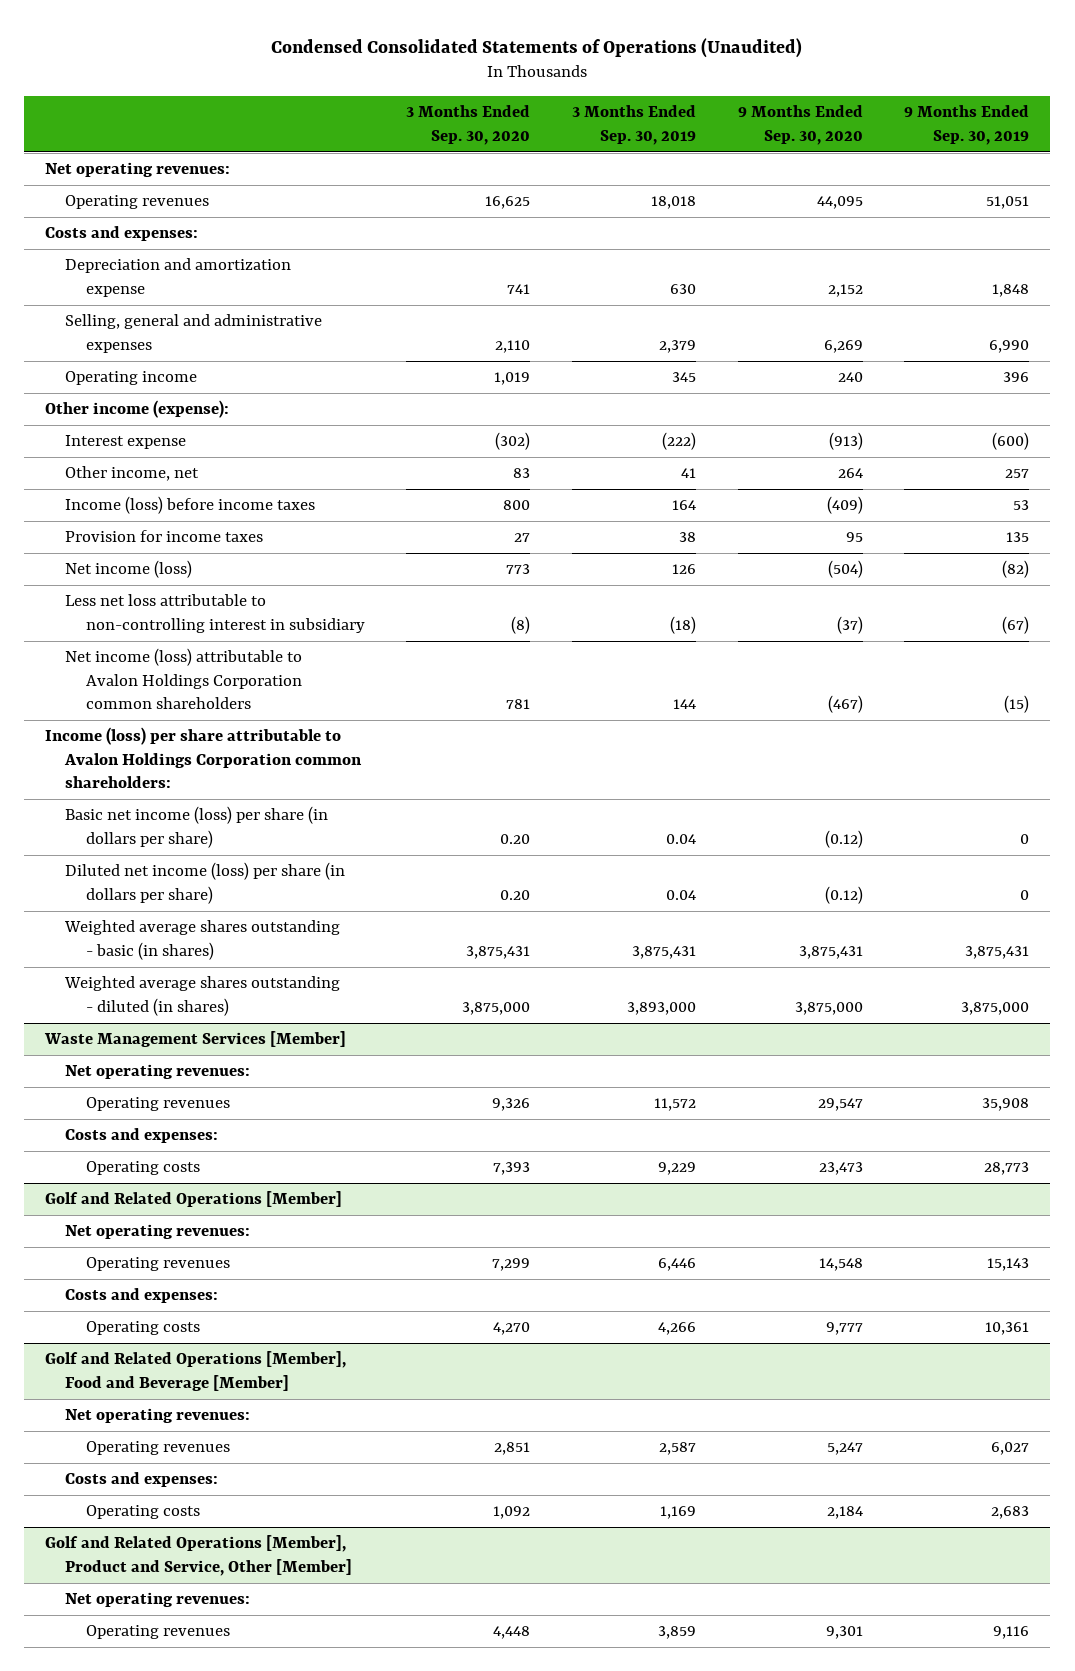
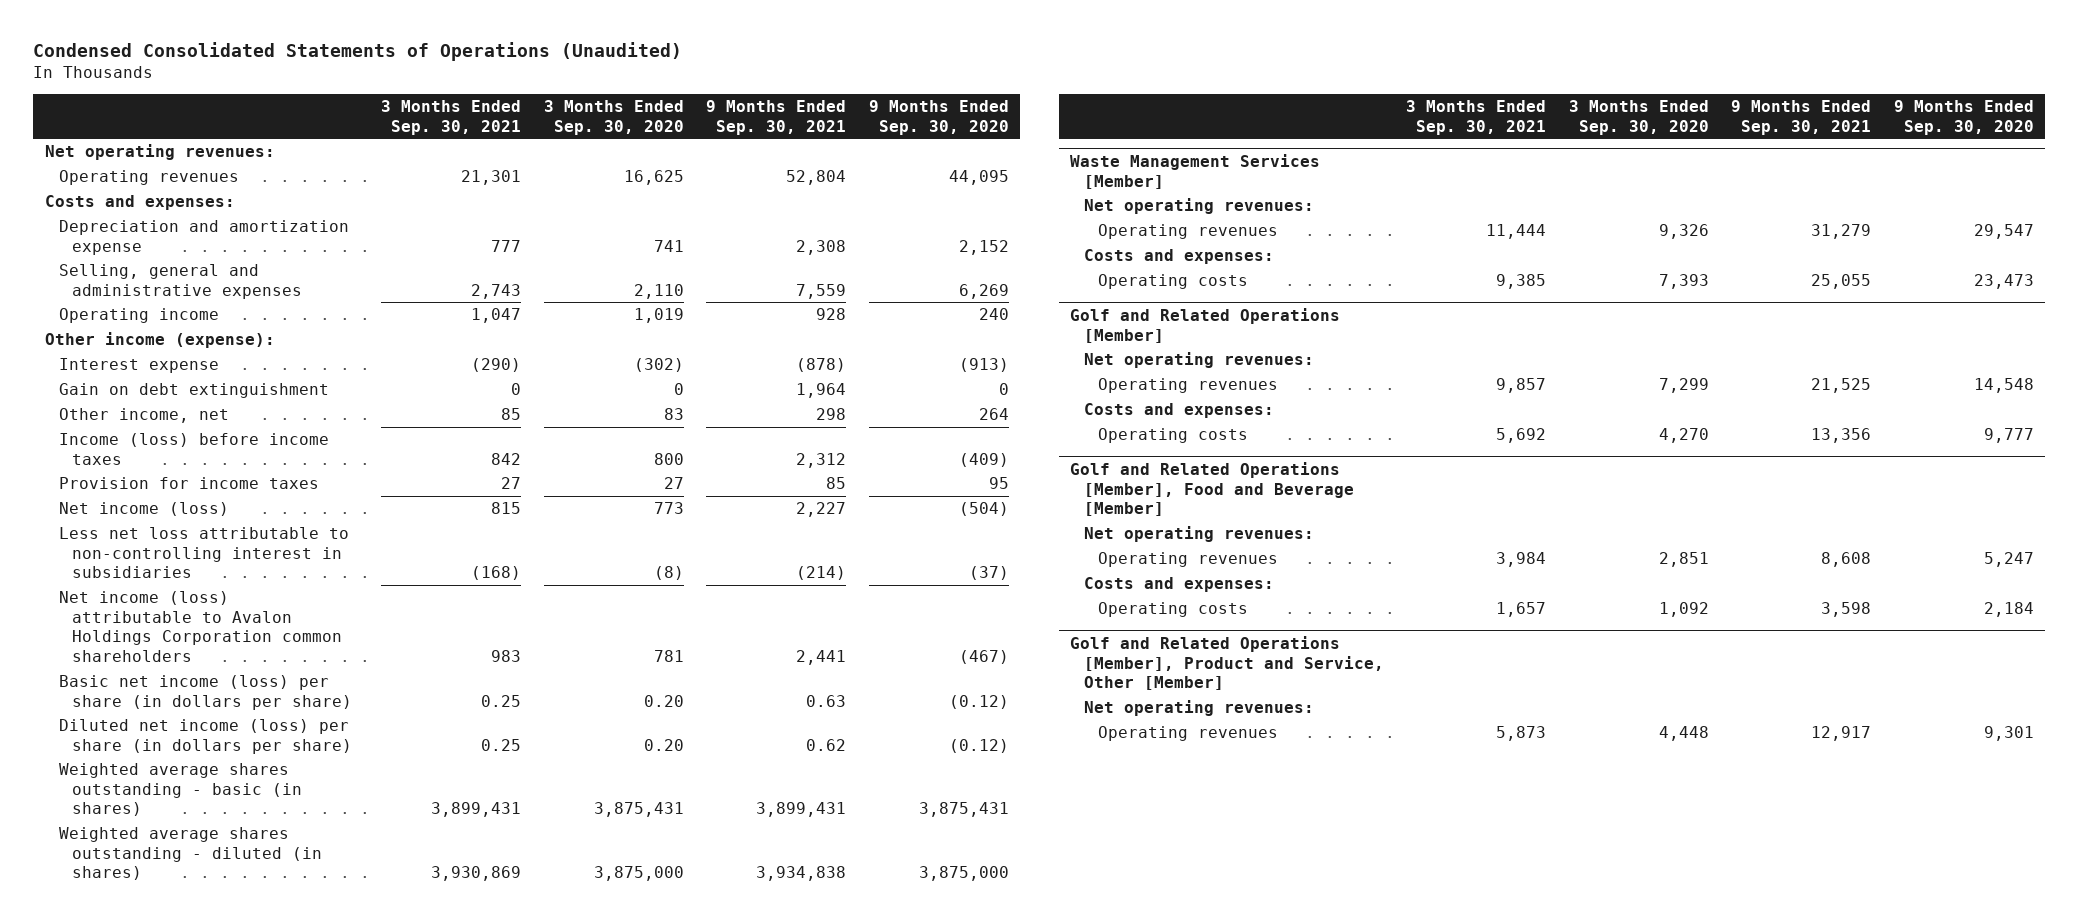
- | 3 Months Ended Sep. 30, 2020 | 3 Months Ended Sep. 30, 2019 | 9 Months Ended Sep. 30, 2020 | 9 Months Ended Sep. 30, 2019
+ | 3 Months Ended Sep. 30, 2021 | 3 Months Ended Sep. 30, 2020 | 9 Months Ended Sep. 30, 2021 | 9 Months Ended Sep. 30, 2020
+ Gain on debt extinguishment | 0 | 0 | 1,964 | 0
- Less net loss attributable to non-controlling interest in subsidiary | (8) | (18) | (37) | (67)
+ Less net loss attributable to non-controlling interest in subsidiaries | (168) | (8) | (214) | (37)
- Income (loss) per share attributable to Avalon Holdings Corporation common shareholders:

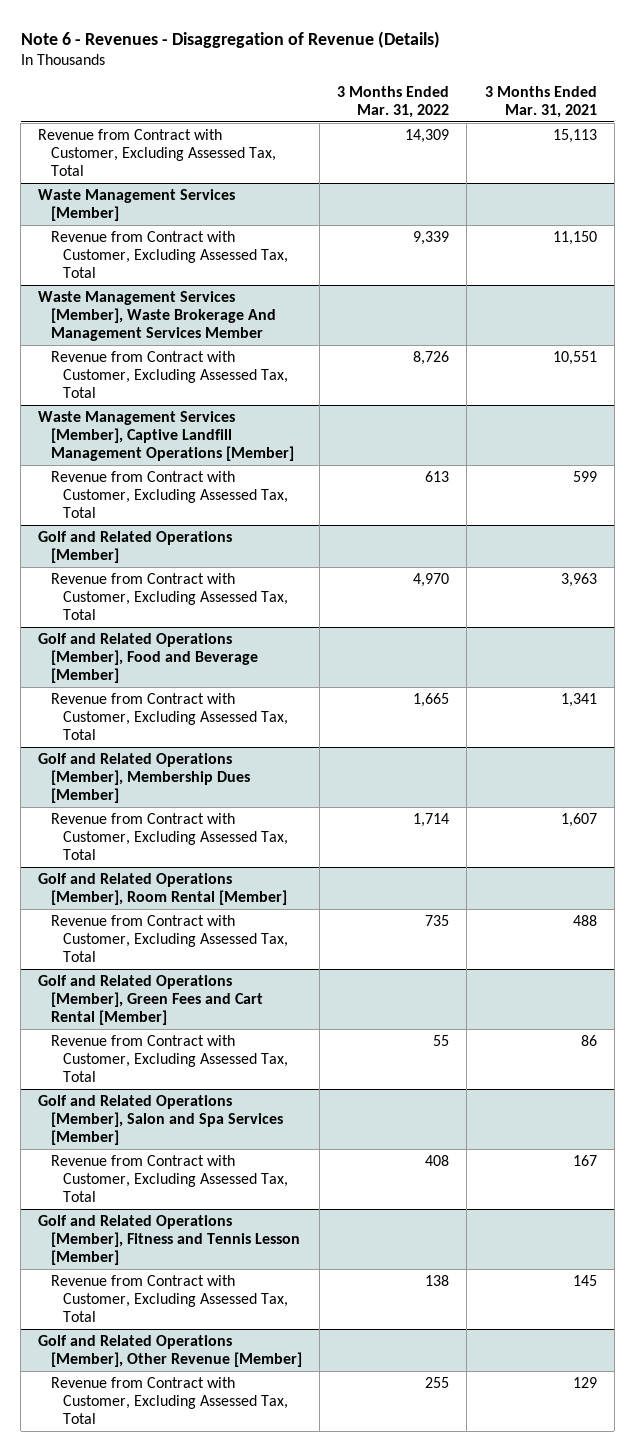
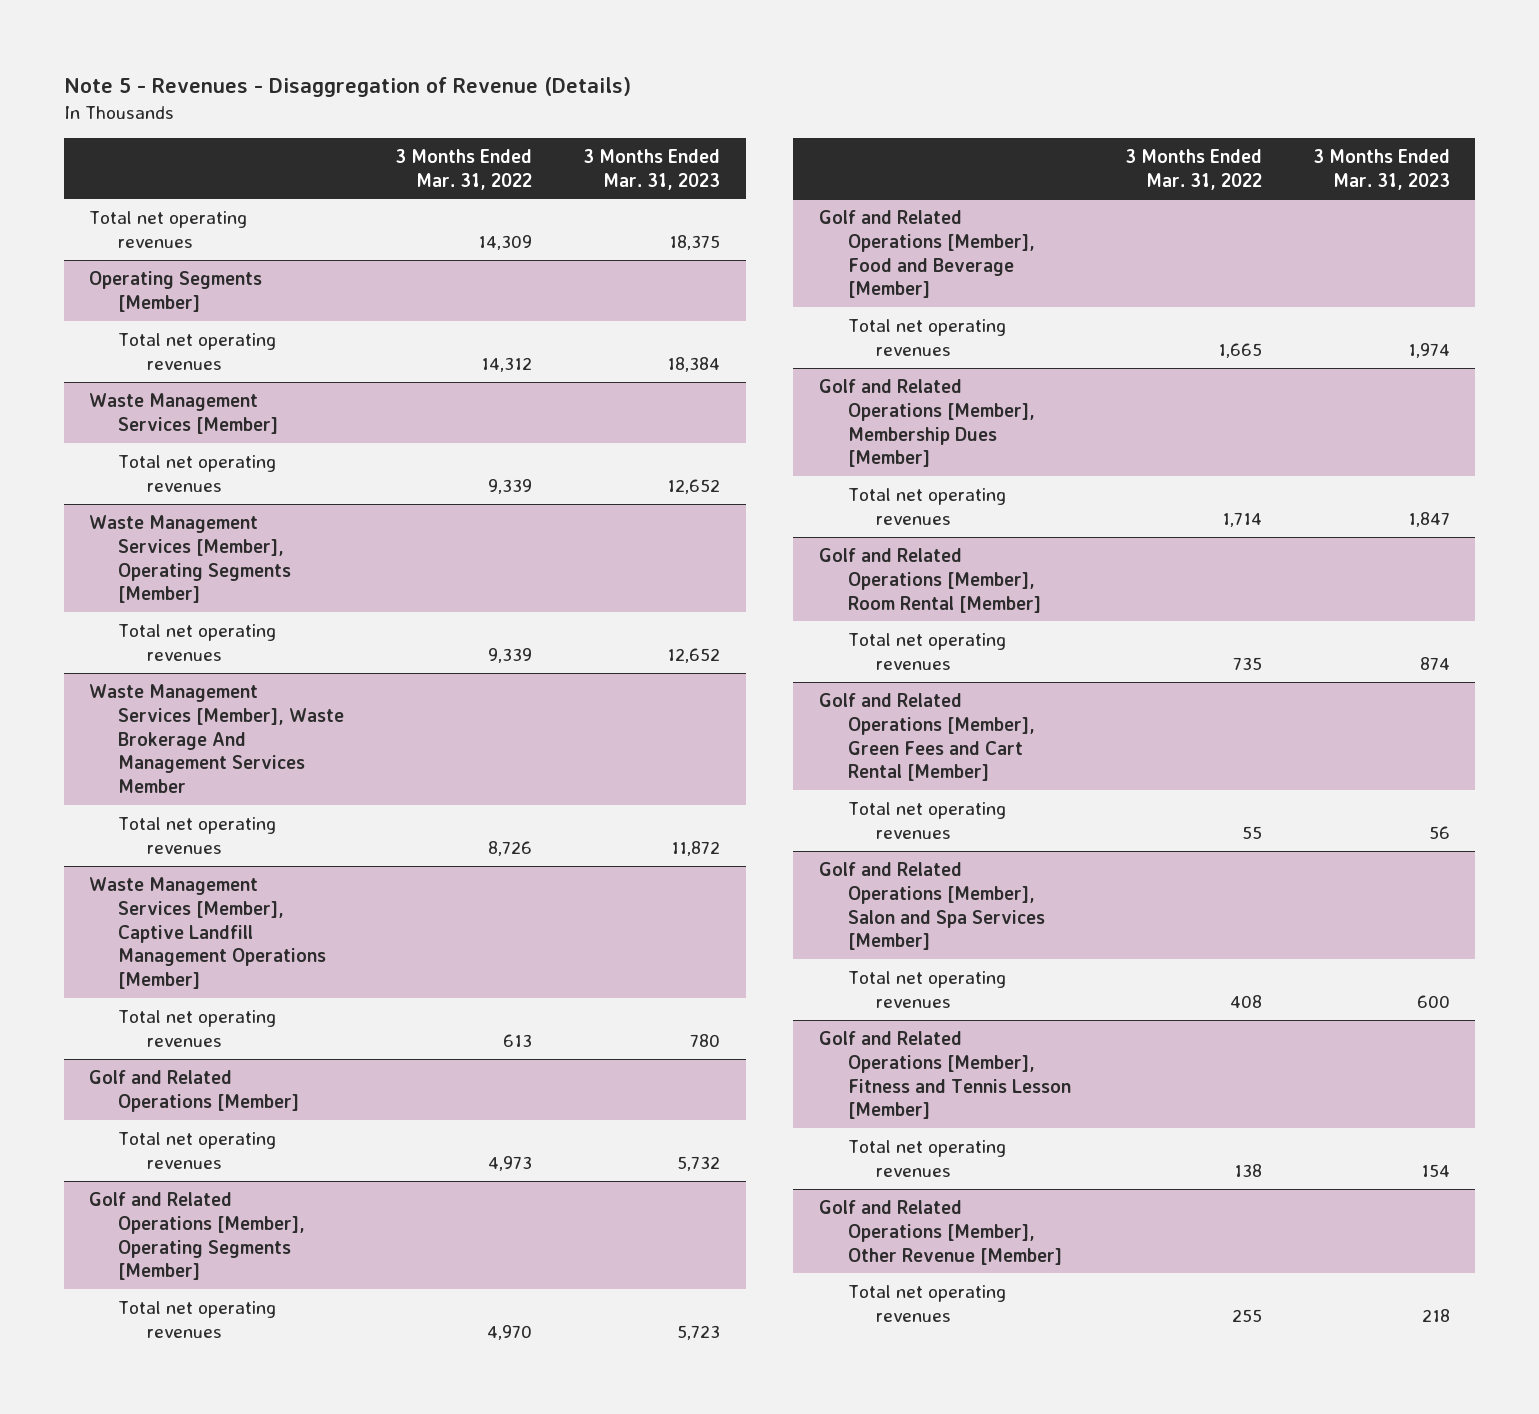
- Note 6 - Revenues - Disaggregation of Revenue (Details)
+ Note 5 - Revenues - Disaggregation of Revenue (Details)
- | 3 Months Ended Mar. 31, 2022 | 3 Months Ended Mar. 31, 2021
+ | 3 Months Ended Mar. 31, 2022 | 3 Months Ended Mar. 31, 2023
- Revenue from Contract with Customer, Excluding Assessed Tax, Total | 14,309 | 15,113
+ Total net operating revenues | 14,309 | 18,375
+ Operating Segments [Member]
+ Total net operating revenues | 14,312 | 18,384
@ Waste Management Services [Member]
- Revenue from Contract with Customer, Excluding Assessed Tax, Total | 9,339 | 11,150
+ Total net operating revenues | 9,339 | 12,652
+ Waste Management Services [Member], Operating Segments [Member]
+ Total net operating revenues | 9,339 | 12,652
@ Waste Management Services [Member], Waste Brokerage And Management Services Member
- Revenue from Contract with Customer, Excluding Assessed Tax, Total | 8,726 | 10,551
+ Total net operating revenues | 8,726 | 11,872
@ Waste Management Services [Member], Captive Landfill Management Operations [Member]
- Revenue from Contract with Customer, Excluding Assessed Tax, Total | 613 | 599
+ Total net operating revenues | 613 | 780
@ Golf and Related Operations [Member]
- Revenue from Contract with Customer, Excluding Assessed Tax, Total | 4,970 | 3,963
+ Total net operating revenues | 4,973 | 5,732
+ Golf and Related Operations [Member], Operating Segments [Member]
+ Total net operating revenues | 4,970 | 5,723
@ Golf and Related Operations [Member], Food and Beverage [Member]
- Revenue from Contract with Customer, Excluding Assessed Tax, Total | 1,665 | 1,341
+ Total net operating revenues | 1,665 | 1,974
@ Golf and Related Operations [Member], Membership Dues [Member]
- Revenue from Contract with Customer, Excluding Assessed Tax, Total | 1,714 | 1,607
+ Total net operating revenues | 1,714 | 1,847
@ Golf and Related Operations [Member], Room Rental [Member]
- Revenue from Contract with Customer, Excluding Assessed Tax, Total | 735 | 488
+ Total net operating revenues | 735 | 874
@ Golf and Related Operations [Member], Green Fees and Cart Rental [Member]
- Revenue from Contract with Customer, Excluding Assessed Tax, Total | 55 | 86
+ Total net operating revenues | 55 | 56
@ Golf and Related Operations [Member], Salon and Spa Services [Member]
- Revenue from Contract with Customer, Excluding Assessed Tax, Total | 408 | 167
+ Total net operating revenues | 408 | 600
@ Golf and Related Operations [Member], Fitness and Tennis Lesson [Member]
- Revenue from Contract with Customer, Excluding Assessed Tax, Total | 138 | 145
+ Total net operating revenues | 138 | 154
@ Golf and Related Operations [Member], Other Revenue [Member]
- Revenue from Contract with Customer, Excluding Assessed Tax, Total | 255 | 129
+ Total net operating revenues | 255 | 218

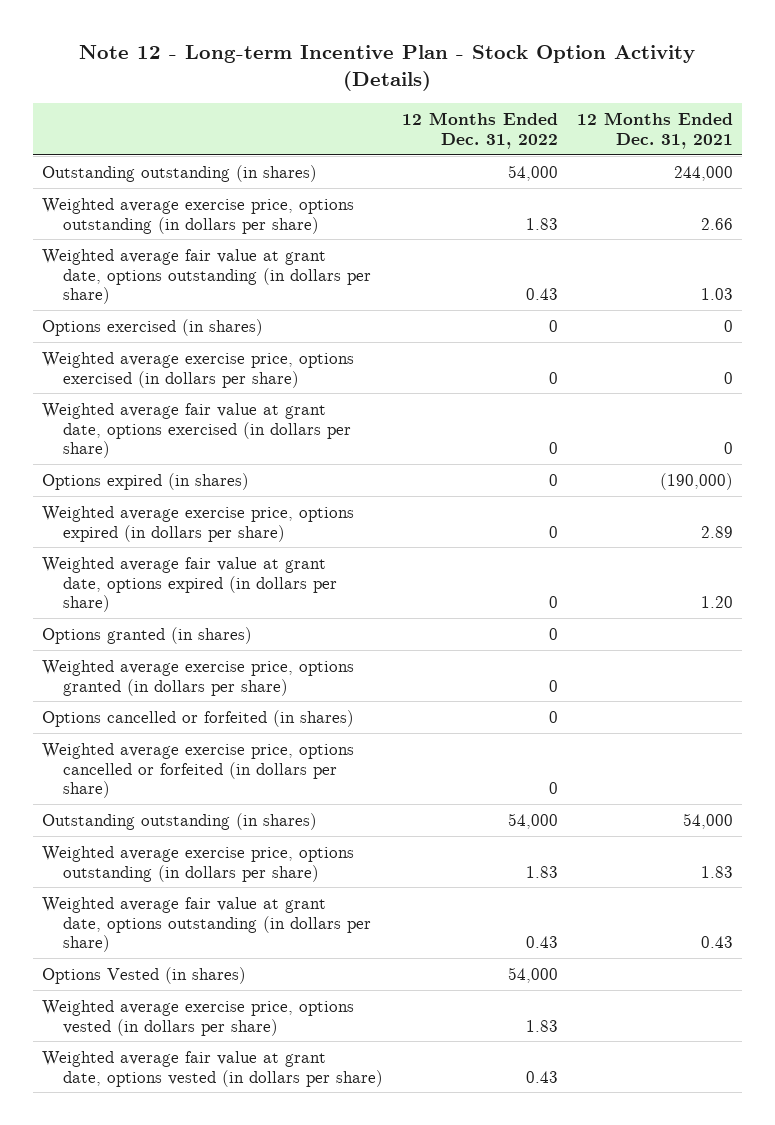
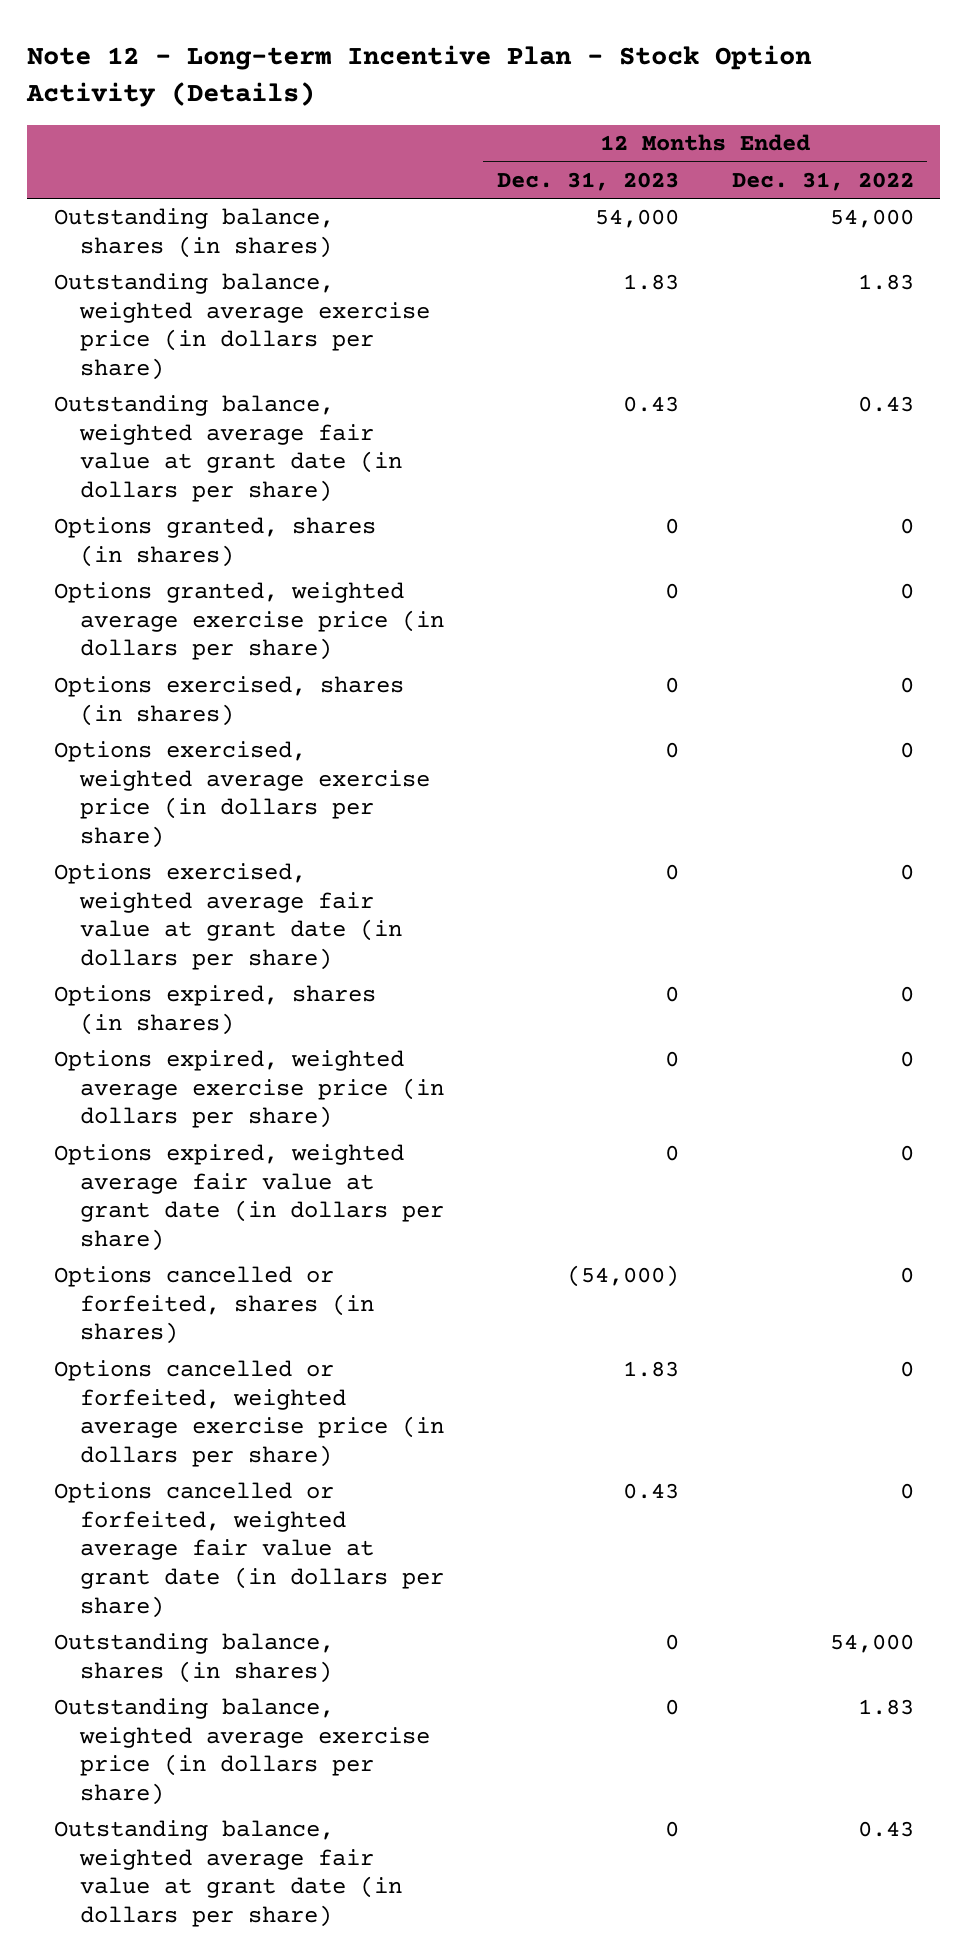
- | 12 Months Ended Dec. 31, 2022 | 12 Months Ended Dec. 31, 2021
+ | 12 Months Ended Dec. 31, 2023 | 12 Months Ended Dec. 31, 2022
- Outstanding outstanding (in shares) | 54,000 | 244,000
- Weighted average exercise price, options outstanding (in dollars per share) | 1.83 | 2.66
- Weighted average fair value at grant date, options outstanding (in dollars per share) | 0.43 | 1.03
- Options exercised (in shares) | 0 | 0
- Weighted average exercise price, options exercised (in dollars per share) | 0 | 0
- Weighted average fair value at grant date, options exercised (in dollars per share) | 0 | 0
- Options expired (in shares) | 0 | (190,000)
- Weighted average exercise price, options expired (in dollars per share) | 0 | 2.89
- Weighted average fair value at grant date, options expired (in dollars per share) | 0 | 1.20
- Options granted (in shares) | 0 |
- Weighted average exercise price, options granted (in dollars per share) | 0 |
- Options cancelled or forfeited (in shares) | 0 |
- Weighted average exercise price, options cancelled or forfeited (in dollars per share) | 0 |
- Outstanding outstanding (in shares) | 54,000 | 54,000
- Weighted average exercise price, options outstanding (in dollars per share) | 1.83 | 1.83
- Weighted average fair value at grant date, options outstanding (in dollars per share) | 0.43 | 0.43
- Options Vested (in shares) | 54,000 |
- Weighted average exercise price, options vested (in dollars per share) | 1.83 |
- Weighted average fair value at grant date, options vested (in dollars per share) | 0.43 |
+ Outstanding balance, shares (in shares) | 54,000 | 54,000
+ Outstanding balance, weighted average exercise price (in dollars per share) | 1.83 | 1.83
+ Outstanding balance, weighted average fair value at grant date (in dollars per share) | 0.43 | 0.43
+ Options granted, shares (in shares) | 0 | 0
+ Options granted, weighted average exercise price (in dollars per share) | 0 | 0
+ Options exercised, shares (in shares) | 0 | 0
+ Options exercised, weighted average exercise price (in dollars per share) | 0 | 0
+ Options exercised, weighted average fair value at grant date (in dollars per share) | 0 | 0
+ Options expired, shares (in shares) | 0 | 0
+ Options expired, weighted average exercise price (in dollars per share) | 0 | 0
+ Options expired, weighted average fair value at grant date (in dollars per share) | 0 | 0
+ Options cancelled or forfeited, shares (in shares) | (54,000) | 0
+ Options cancelled or forfeited, weighted average exercise price (in dollars per share) | 1.83 | 0
+ Options cancelled or forfeited, weighted average fair value at grant date (in dollars per share) | 0.43 | 0
+ Outstanding balance, shares (in shares) | 0 | 54,000
+ Outstanding balance, weighted average exercise price (in dollars per share) | 0 | 1.83
+ Outstanding balance, weighted average fair value at grant date (in dollars per share) | 0 | 0.43

